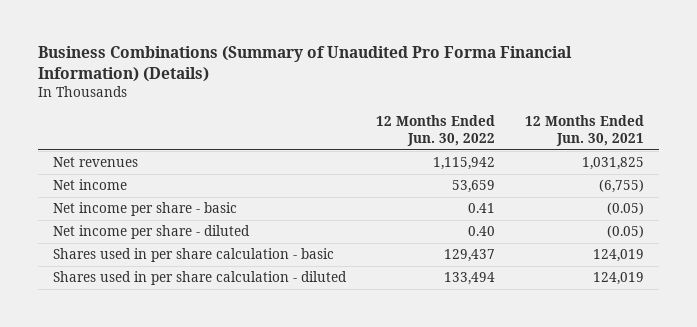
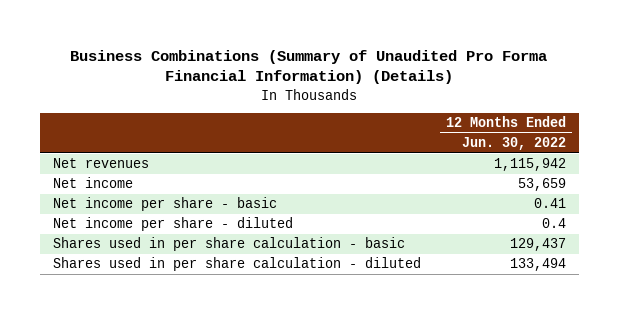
- | 12 Months Ended Jun. 30, 2022 | 12 Months Ended Jun. 30, 2021
+ | 12 Months Ended Jun. 30, 2022
- Net income per share - diluted | 0.40 | (0.05)
+ Net income per share - diluted | 0.4

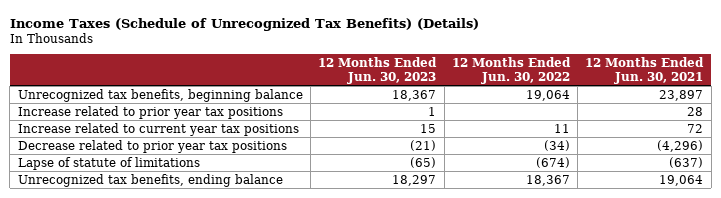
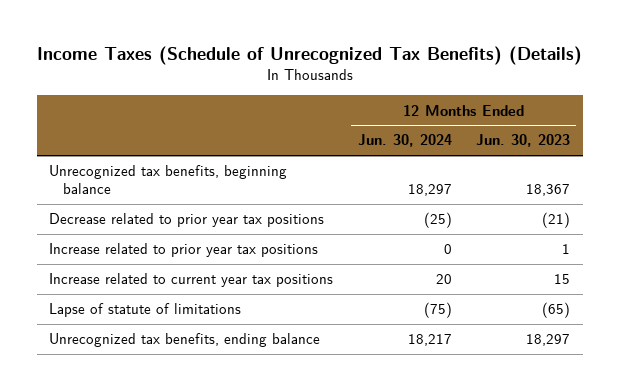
- | 12 Months Ended Jun. 30, 2023 | 12 Months Ended Jun. 30, 2022 | 12 Months Ended Jun. 30, 2021
+ | 12 Months Ended Jun. 30, 2024 | 12 Months Ended Jun. 30, 2023
moved up: Decrease related to prior year tax positions | (25) | (21)

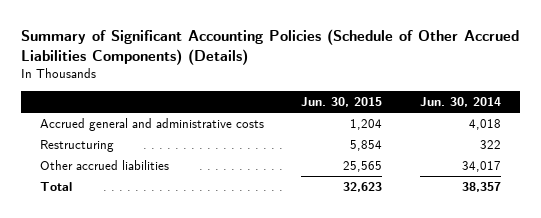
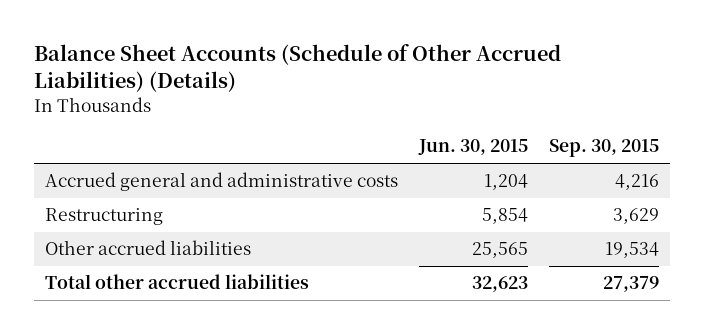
- Summary of Significant Accounting Policies (Schedule of Other Accrued Liabilities Components) (Details)
+ Balance Sheet Accounts (Schedule of Other Accrued Liabilities) (Details)
- | Jun. 30, 2015 | Jun. 30, 2014
+ | Jun. 30, 2015 | Sep. 30, 2015
- Total | 32,623 | 38,357
+ Total other accrued liabilities | 32,623 | 27,379

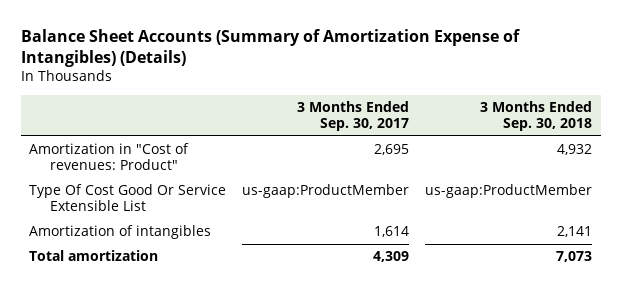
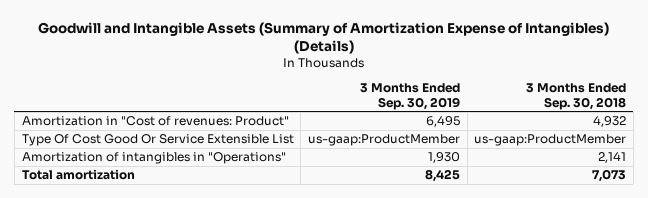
- Balance Sheet Accounts (Summary of Amortization Expense of Intangibles) (Details)
+ Goodwill and Intangible Assets (Summary of Amortization Expense of Intangibles) (Details)
- | 3 Months Ended Sep. 30, 2017 | 3 Months Ended Sep. 30, 2018
+ | 3 Months Ended Sep. 30, 2019 | 3 Months Ended Sep. 30, 2018
- Amortization of intangibles | 1,614 | 2,141
+ Amortization of intangibles in "Operations" | 1,930 | 2,141

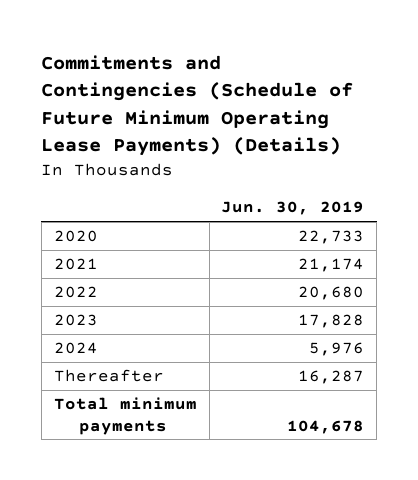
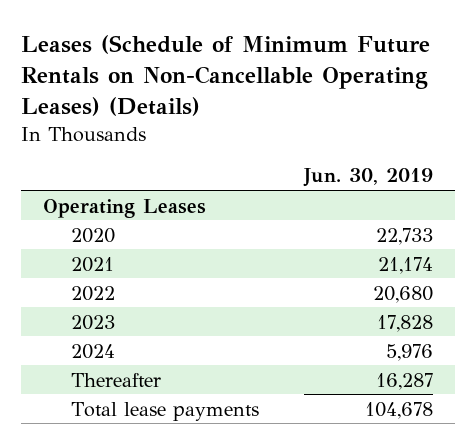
- Commitments and Contingencies (Schedule of Future Minimum Operating Lease Payments) (Details)
+ Leases (Schedule of Minimum Future Rentals on Non-Cancellable Operating Leases) (Details)
+ Operating Leases
- Total minimum payments | 104,678
+ Total lease payments | 104,678

